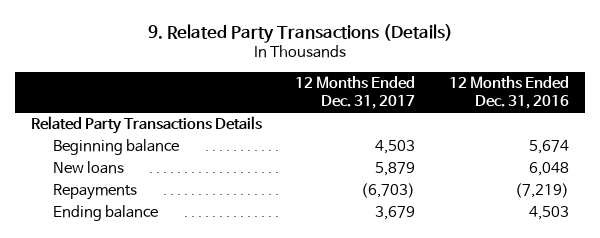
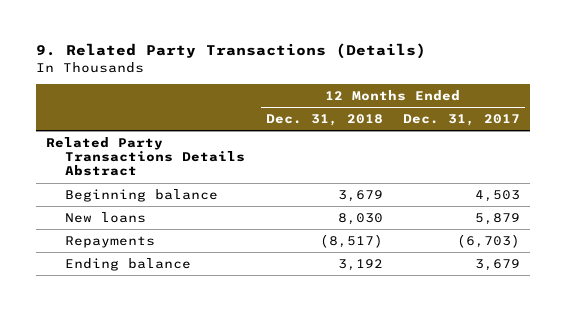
- | 12 Months Ended Dec. 31, 2017 | 12 Months Ended Dec. 31, 2016
+ | 12 Months Ended Dec. 31, 2018 | 12 Months Ended Dec. 31, 2017
- Related Party Transactions Details
+ Related Party Transactions Details Abstract

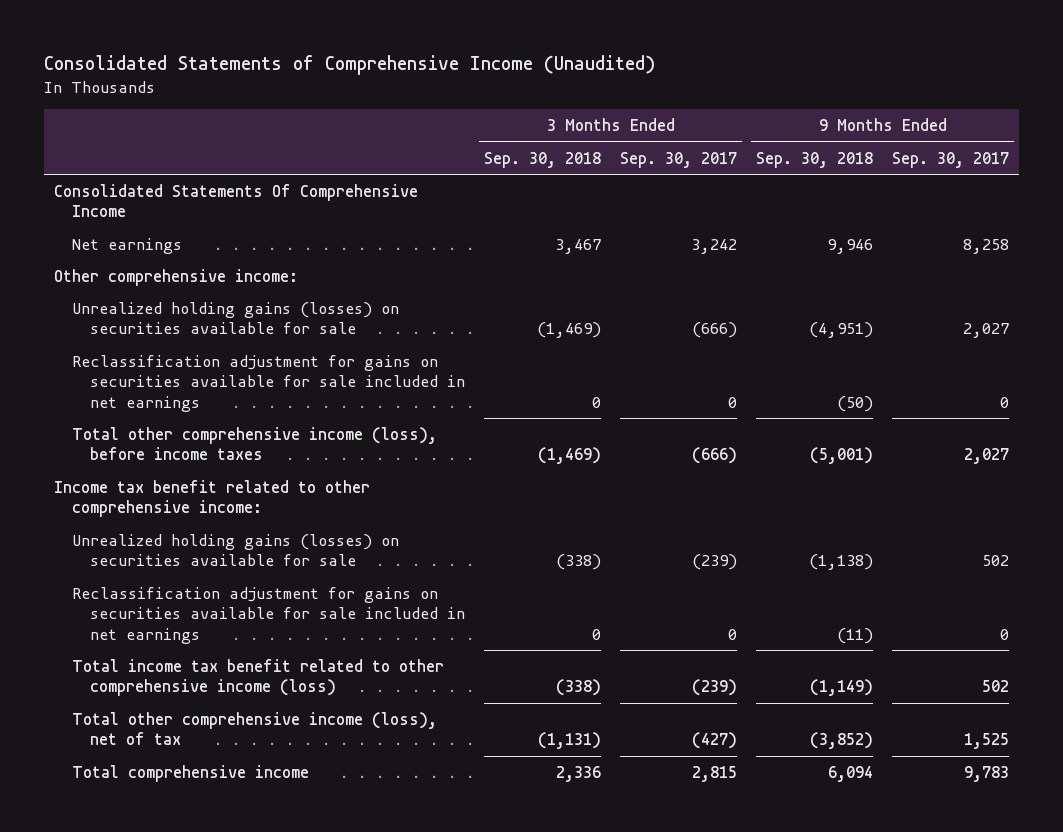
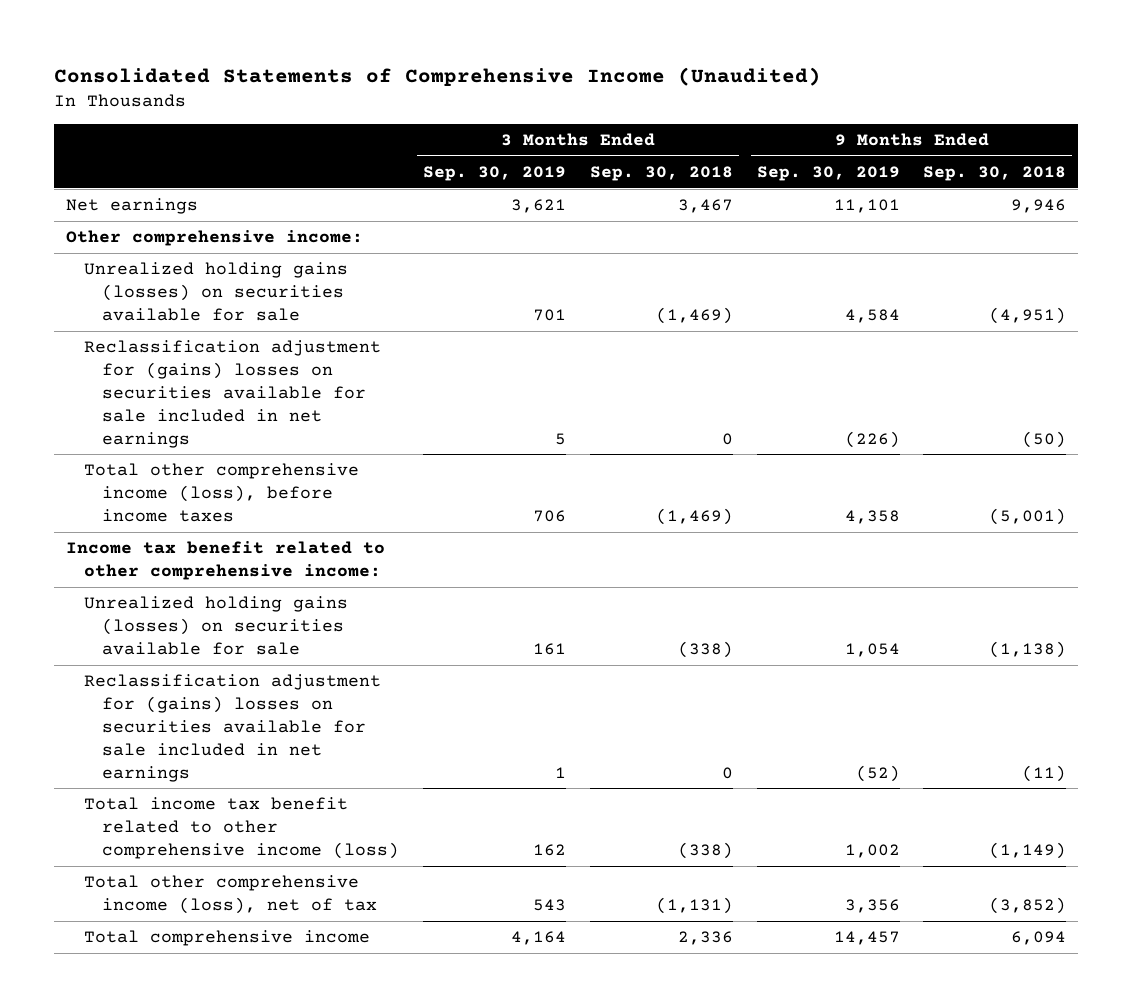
- | 3 Months Ended Sep. 30, 2018 | 3 Months Ended Sep. 30, 2017 | 9 Months Ended Sep. 30, 2018 | 9 Months Ended Sep. 30, 2017
+ | 3 Months Ended Sep. 30, 2019 | 3 Months Ended Sep. 30, 2018 | 9 Months Ended Sep. 30, 2019 | 9 Months Ended Sep. 30, 2018
- Consolidated Statements Of Comprehensive Income
- Reclassification adjustment for gains on securities available for sale included in net earnings | 0 | 0 | (50) | 0
+ Reclassification adjustment for (gains) losses on securities available for sale included in net earnings | 5 | 0 | (226) | (50)
- Reclassification adjustment for gains on securities available for sale included in net earnings | 0 | 0 | (11) | 0
+ Reclassification adjustment for (gains) losses on securities available for sale included in net earnings | 1 | 0 | (52) | (11)

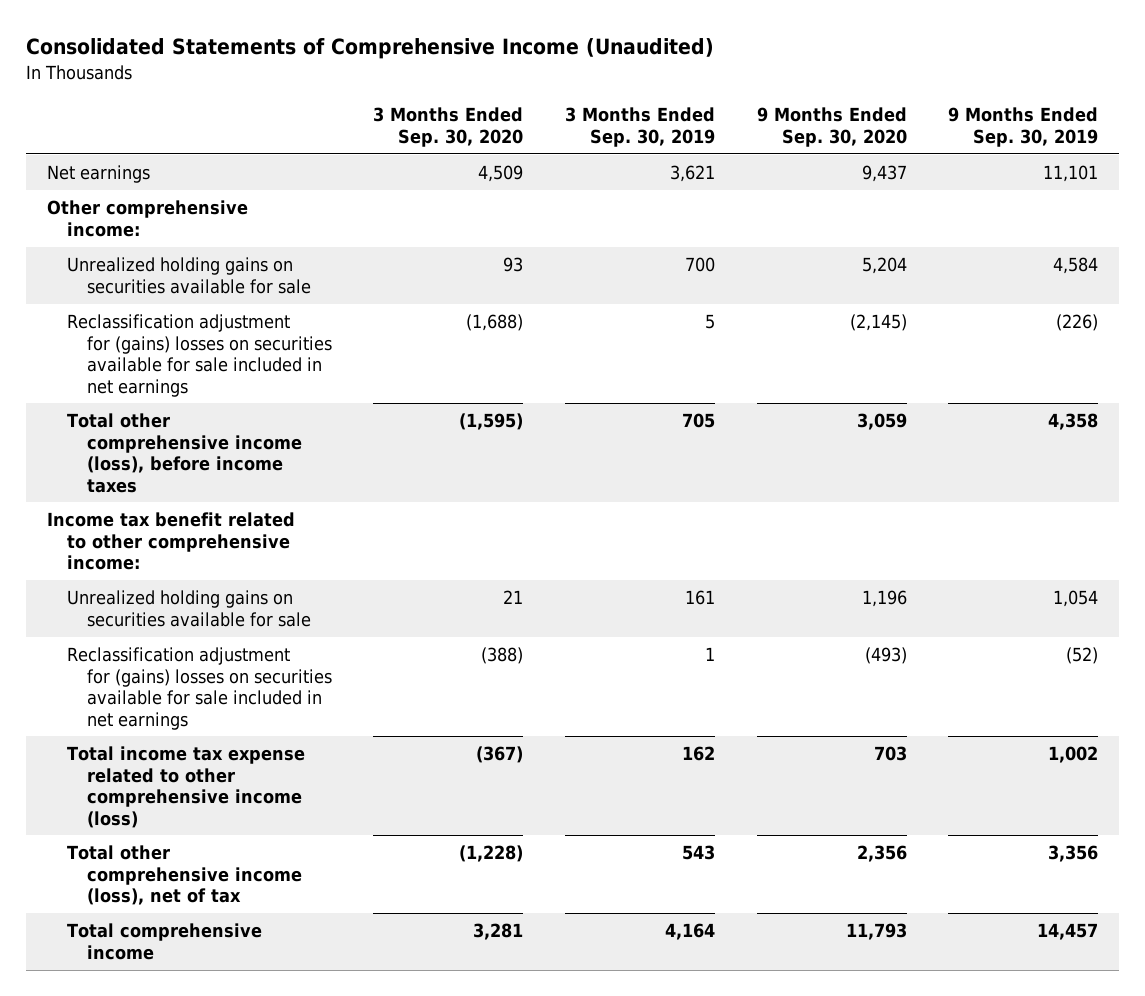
- | 3 Months Ended Sep. 30, 2019 | 3 Months Ended Sep. 30, 2018 | 9 Months Ended Sep. 30, 2019 | 9 Months Ended Sep. 30, 2018
+ | 3 Months Ended Sep. 30, 2020 | 3 Months Ended Sep. 30, 2019 | 9 Months Ended Sep. 30, 2020 | 9 Months Ended Sep. 30, 2019
- Unrealized holding gains (losses) on securities available for sale | 701 | (1,469) | 4,584 | (4,951)
+ Unrealized holding gains on securities available for sale | 93 | 700 | 5,204 | 4,584
- Total other comprehensive income (loss), before income taxes | 706 | (1,469) | 4,358 | (5,001)
+ Total other comprehensive income (loss), before income taxes | (1,595) | 705 | 3,059 | 4,358
- Unrealized holding gains (losses) on securities available for sale | 161 | (338) | 1,054 | (1,138)
+ Unrealized holding gains on securities available for sale | 21 | 161 | 1,196 | 1,054
- Total income tax benefit related to other comprehensive income (loss) | 162 | (338) | 1,002 | (1,149)
+ Total income tax expense related to other comprehensive income (loss) | (367) | 162 | 703 | 1,002

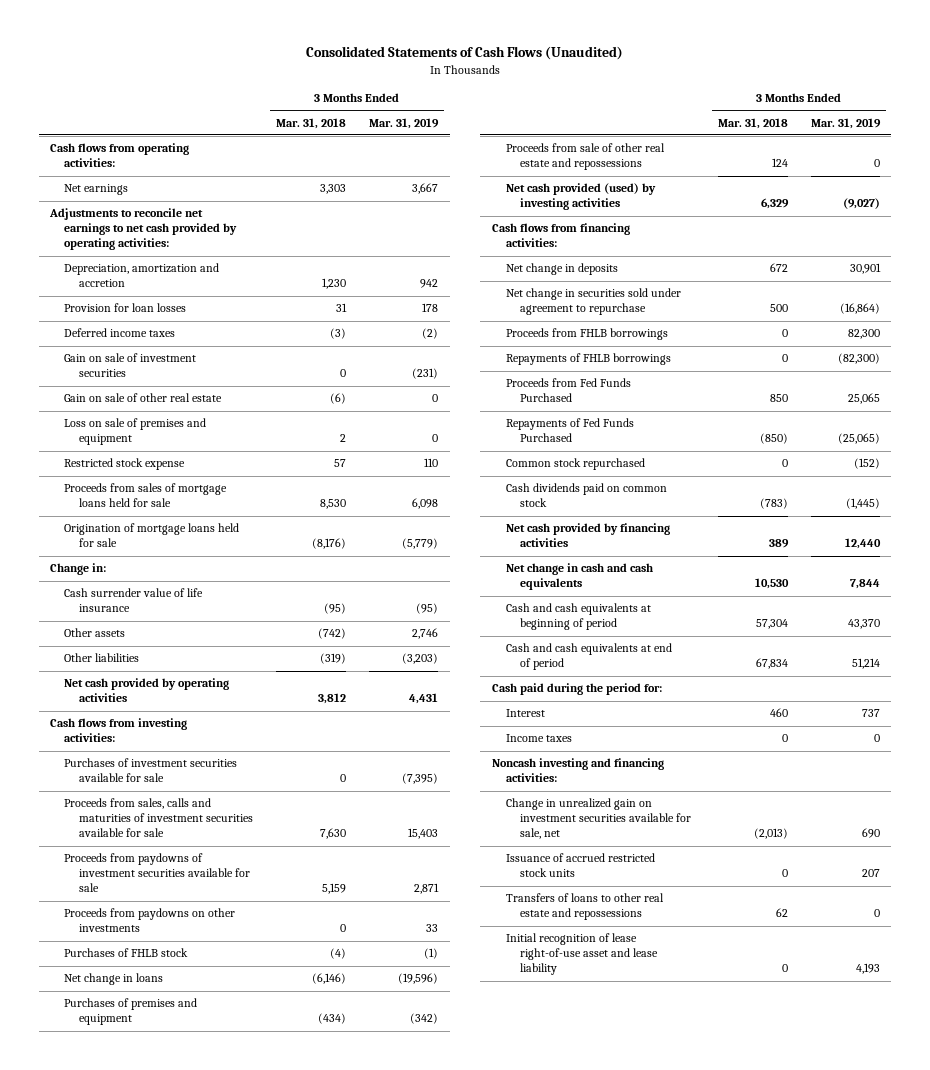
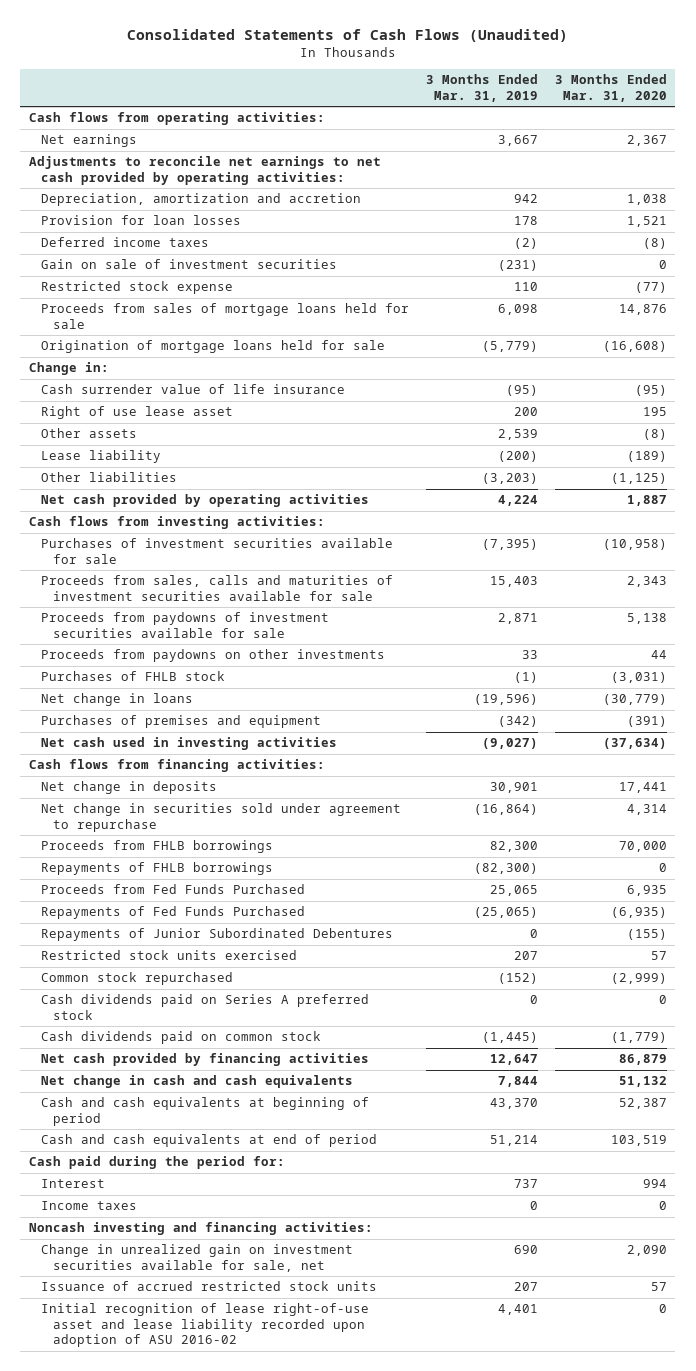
- | 3 Months Ended Mar. 31, 2018 | 3 Months Ended Mar. 31, 2019
+ | 3 Months Ended Mar. 31, 2019 | 3 Months Ended Mar. 31, 2020
- Gain on sale of other real estate | (6) | 0
- Loss on sale of premises and equipment | 2 | 0
- Other assets | (742) | 2,746
+ Right of use lease asset | 200 | 195
+ Other assets | 2,539 | (8)
+ Lease liability | (200) | (189)
- Net cash provided by operating activities | 3,812 | 4,431
+ Net cash provided by operating activities | 4,224 | 1,887
- Proceeds from sale of other real estate and repossessions | 124 | 0
- Net cash provided (used) by investing activities | 6,329 | (9,027)
+ Net cash used in investing activities | (9,027) | (37,634)
+ Repayments of Junior Subordinated Debentures | 0 | (155)
+ Restricted stock units exercised | 207 | 57
+ Cash dividends paid on Series A preferred stock | 0 | 0
- Net cash provided by financing activities | 389 | 12,440
+ Net cash provided by financing activities | 12,647 | 86,879
- Transfers of loans to other real estate and repossessions | 62 | 0
- Initial recognition of lease right-of-use asset and lease liability | 0 | 4,193
+ Initial recognition of lease right-of-use asset and lease liability recorded upon adoption of ASU 2016-02 | 4,401 | 0

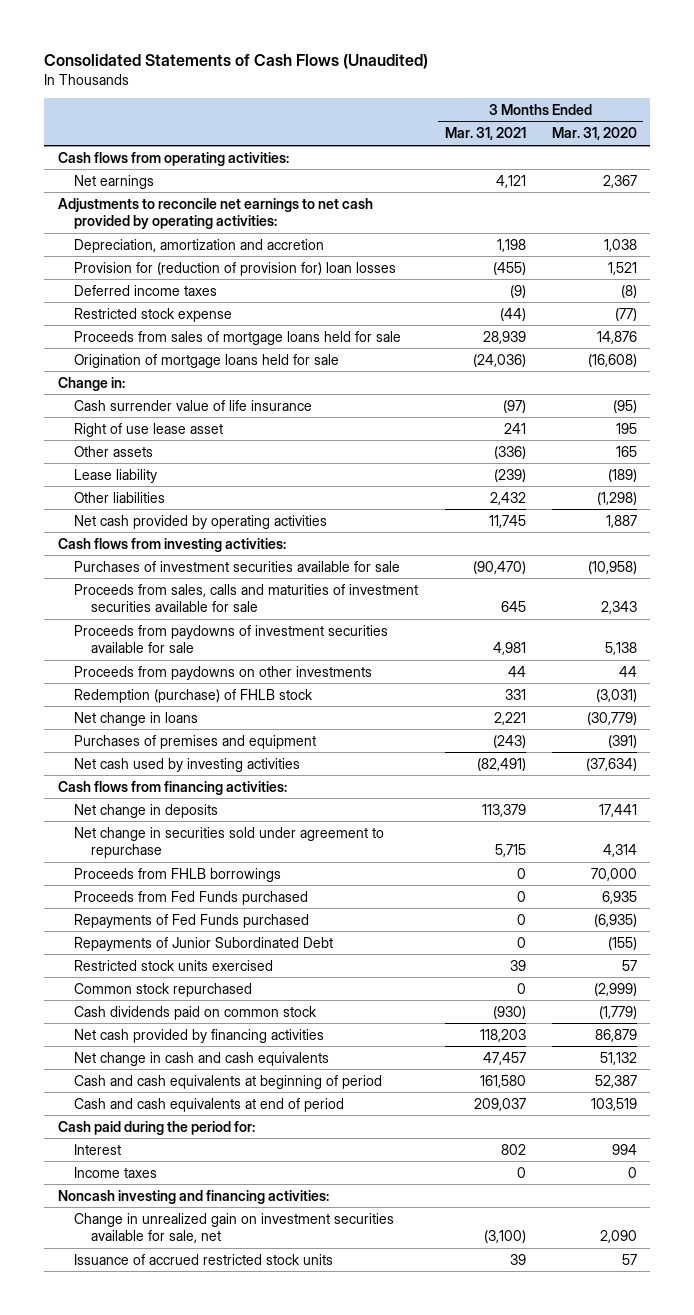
- | 3 Months Ended Mar. 31, 2019 | 3 Months Ended Mar. 31, 2020
+ | 3 Months Ended Mar. 31, 2021 | 3 Months Ended Mar. 31, 2020
- Provision for loan losses | 178 | 1,521
+ Provision for (reduction of provision for) loan losses | (455) | 1,521
- Gain on sale of investment securities | (231) | 0
- Other assets | 2,539 | (8)
+ Other assets | (336) | 165
- Other liabilities | (3,203) | (1,125)
+ Other liabilities | 2,432 | (1,298)
- Purchases of FHLB stock | (1) | (3,031)
+ Redemption (purchase) of FHLB stock | 331 | (3,031)
- Net cash used in investing activities | (9,027) | (37,634)
+ Net cash used by investing activities | (82,491) | (37,634)
- Repayments of FHLB borrowings | (82,300) | 0
- Proceeds from Fed Funds Purchased | 25,065 | 6,935
- Repayments of Fed Funds Purchased | (25,065) | (6,935)
- Repayments of Junior Subordinated Debentures | 0 | (155)
+ Proceeds from Fed Funds purchased | 0 | 6,935
+ Repayments of Fed Funds purchased | 0 | (6,935)
+ Repayments of Junior Subordinated Debt | 0 | (155)
- Cash dividends paid on Series A preferred stock | 0 | 0
- Initial recognition of lease right-of-use asset and lease liability recorded upon adoption of ASU 2016-02 | 4,401 | 0

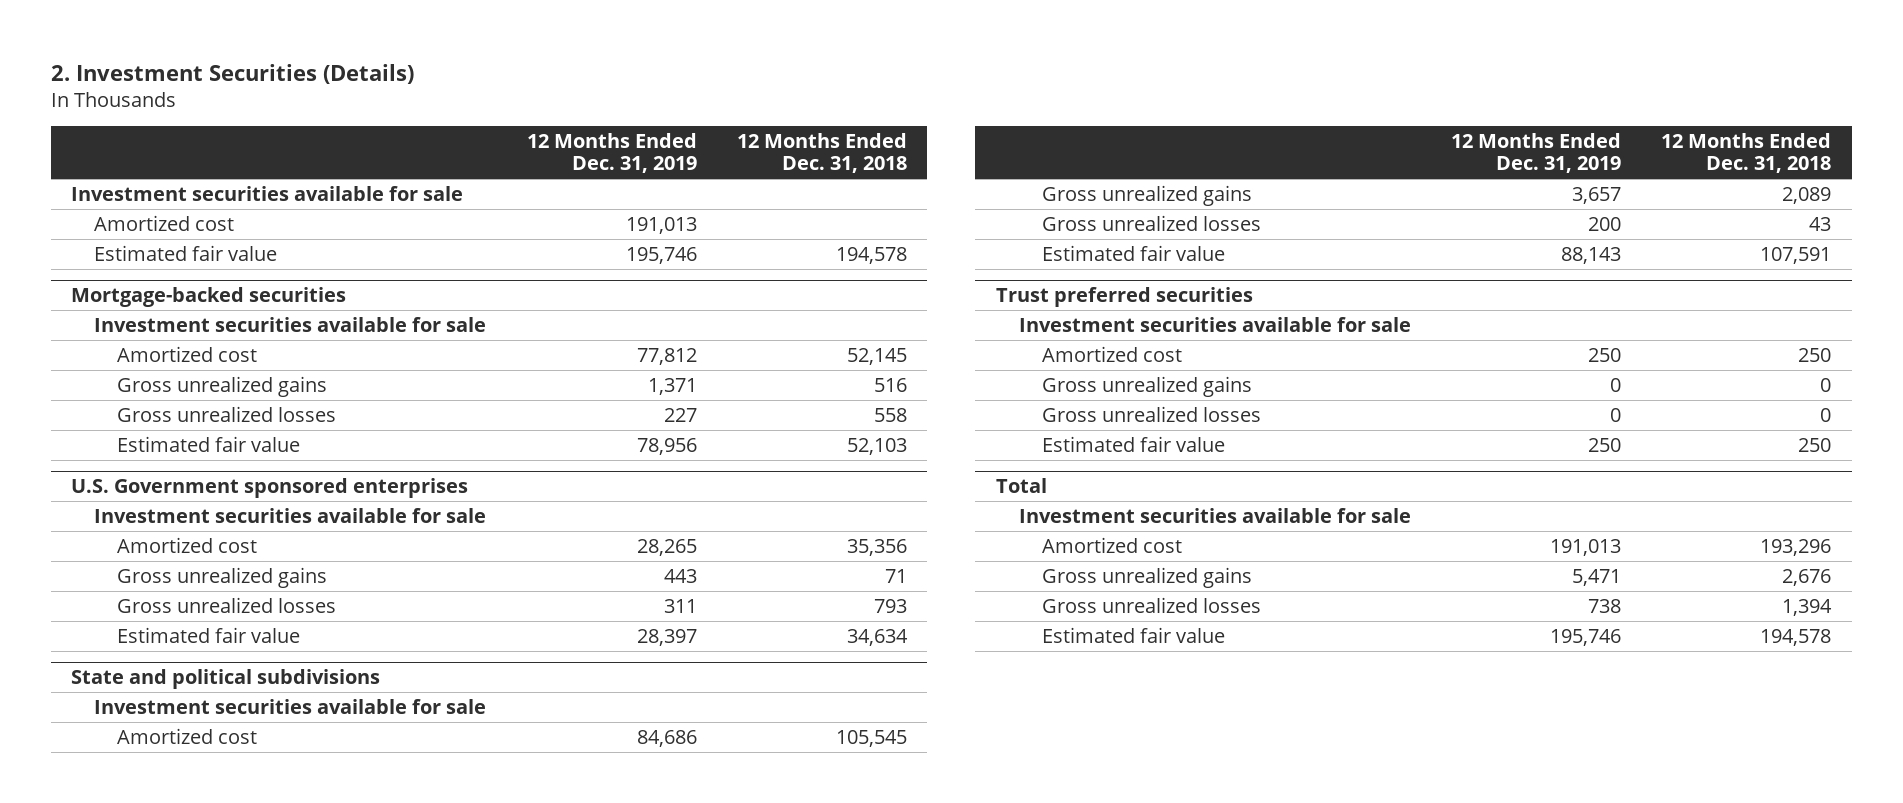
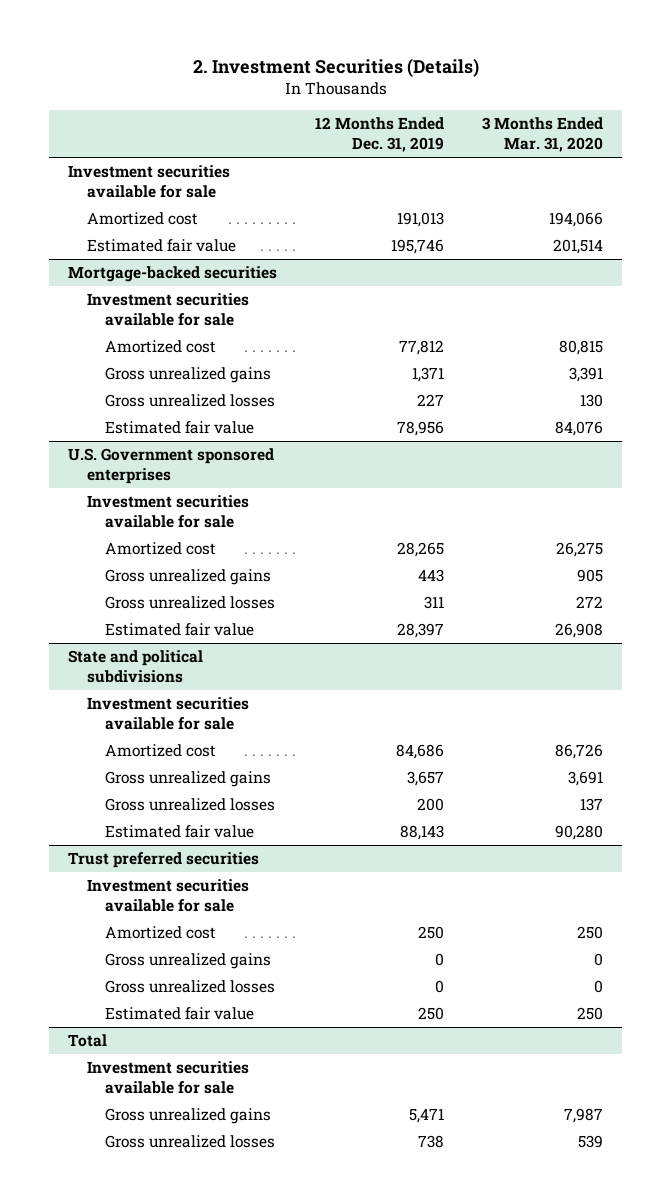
- | 12 Months Ended Dec. 31, 2019 | 12 Months Ended Dec. 31, 2018
+ | 12 Months Ended Dec. 31, 2019 | 3 Months Ended Mar. 31, 2020
@ Total
- Amortized cost | 191,013 | 193,296
- Estimated fair value | 195,746 | 194,578

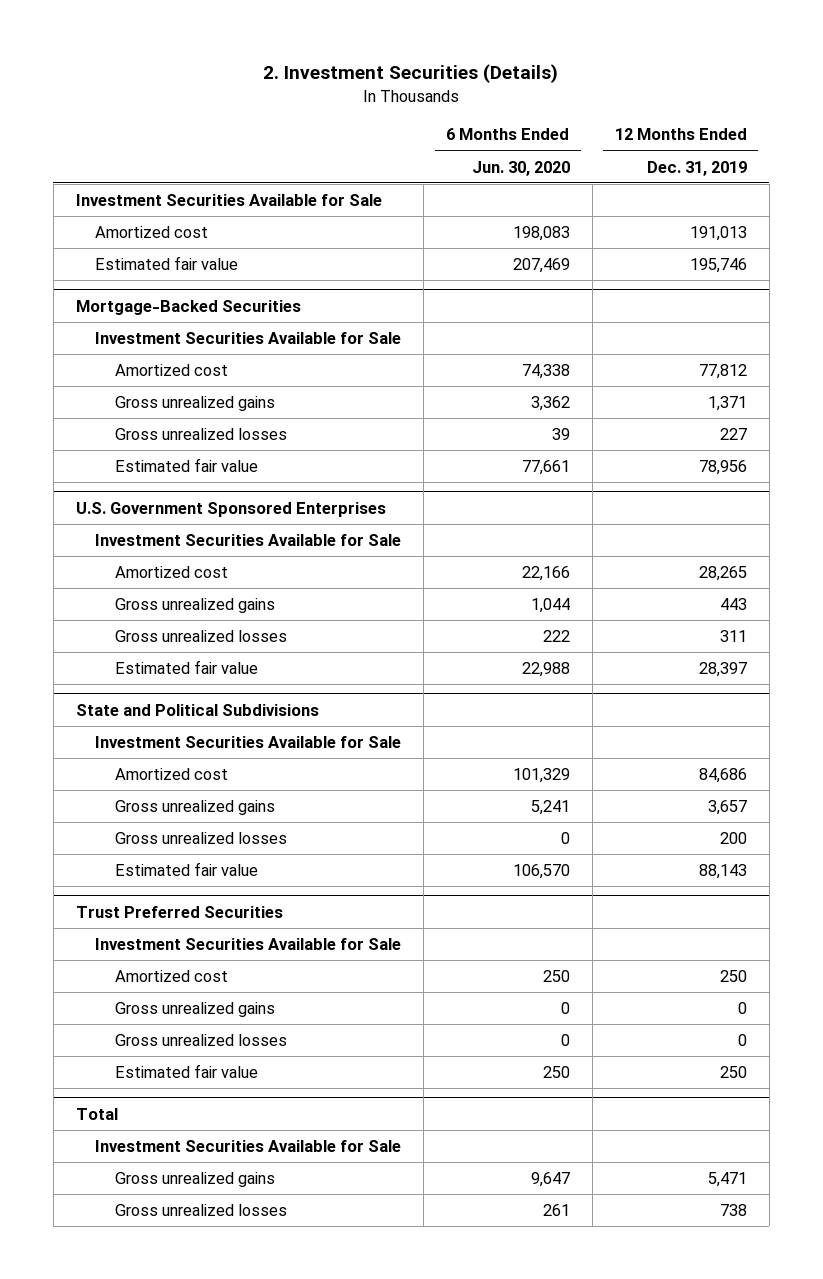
- | 12 Months Ended Dec. 31, 2019 | 3 Months Ended Mar. 31, 2020
+ | 6 Months Ended Jun. 30, 2020 | 12 Months Ended Dec. 31, 2019
- Investment securities available for sale
+ Investment Securities Available for Sale
- Mortgage-backed securities
- Investment securities available for sale
+ Mortgage-Backed Securities
+ Investment Securities Available for Sale
- U.S. Government sponsored enterprises
- Investment securities available for sale
+ U.S. Government Sponsored Enterprises
+ Investment Securities Available for Sale
- State and political subdivisions
- Investment securities available for sale
+ State and Political Subdivisions
+ Investment Securities Available for Sale
- Trust preferred securities
- Investment securities available for sale
+ Trust Preferred Securities
+ Investment Securities Available for Sale
@ Total
- Investment securities available for sale
+ Investment Securities Available for Sale

